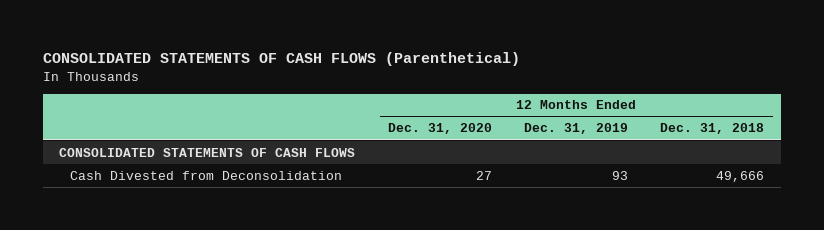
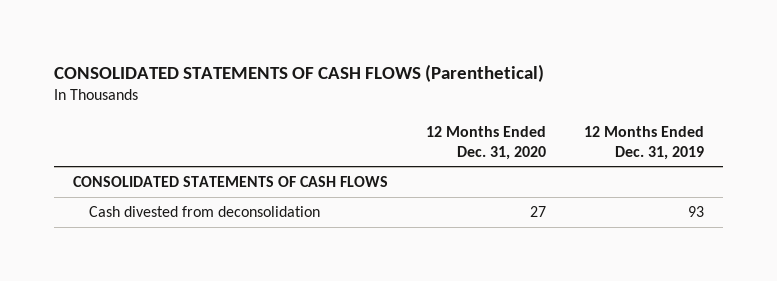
- | 12 Months Ended Dec. 31, 2020 | 12 Months Ended Dec. 31, 2019 | 12 Months Ended Dec. 31, 2018
+ | 12 Months Ended Dec. 31, 2020 | 12 Months Ended Dec. 31, 2019
- Cash Divested from Deconsolidation | 27 | 93 | 49,666
+ Cash divested from deconsolidation | 27 | 93

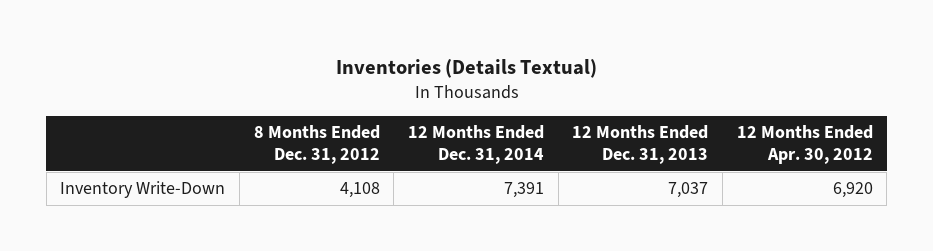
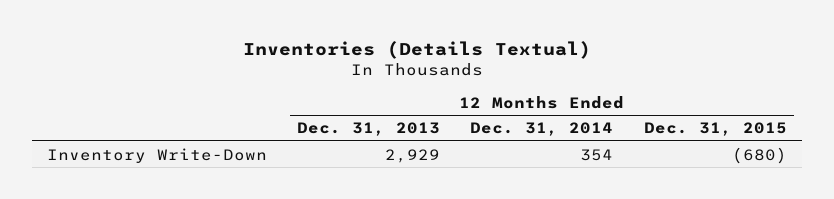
- | 8 Months Ended Dec. 31, 2012 | 12 Months Ended Dec. 31, 2014 | 12 Months Ended Dec. 31, 2013 | 12 Months Ended Apr. 30, 2012
+ | 12 Months Ended Dec. 31, 2013 | 12 Months Ended Dec. 31, 2014 | 12 Months Ended Dec. 31, 2015
- Inventory Write-Down | 4,108 | 7,391 | 7,037 | 6,920
+ Inventory Write-Down | 2,929 | 354 | (680)

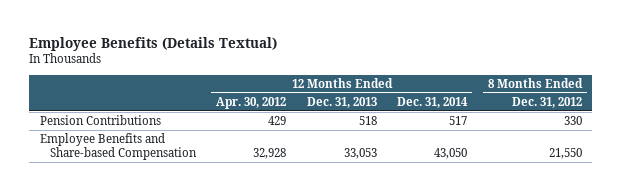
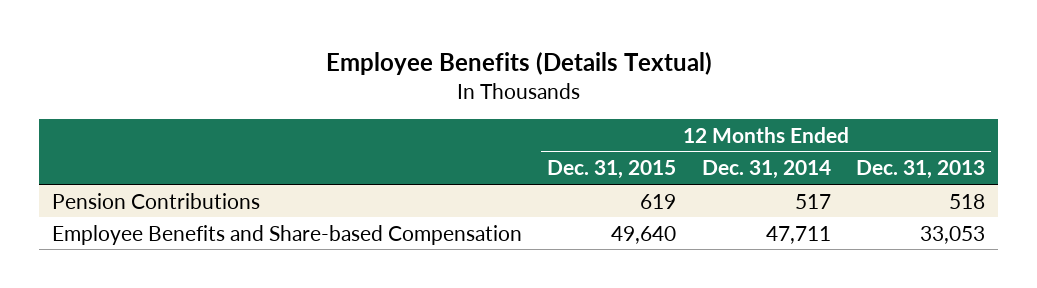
- | 12 Months Ended Apr. 30, 2012 | 12 Months Ended Dec. 31, 2013 | 12 Months Ended Dec. 31, 2014 | 8 Months Ended Dec. 31, 2012
+ | 12 Months Ended Dec. 31, 2015 | 12 Months Ended Dec. 31, 2014 | 12 Months Ended Dec. 31, 2013
- Employee Benefits and Share-based Compensation | 32,928 | 33,053 | 43,050 | 21,550
+ Employee Benefits and Share-based Compensation | 49,640 | 47,711 | 33,053

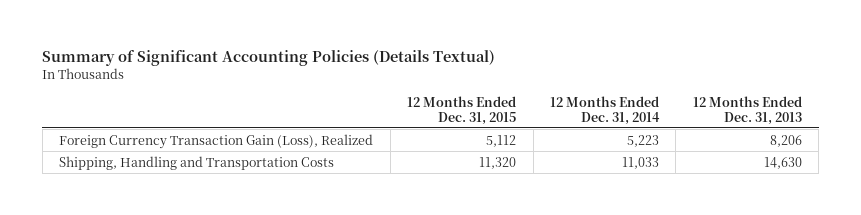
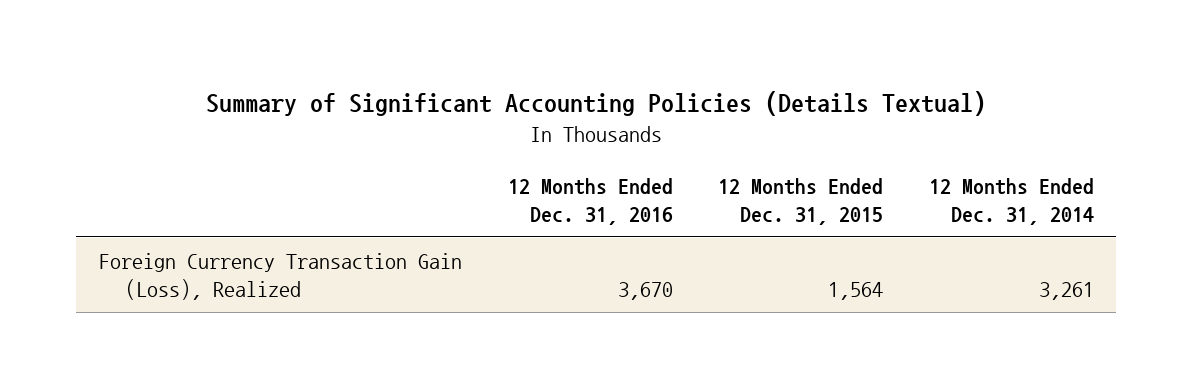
- | 12 Months Ended Dec. 31, 2015 | 12 Months Ended Dec. 31, 2014 | 12 Months Ended Dec. 31, 2013
+ | 12 Months Ended Dec. 31, 2016 | 12 Months Ended Dec. 31, 2015 | 12 Months Ended Dec. 31, 2014
- Foreign Currency Transaction Gain (Loss), Realized | 5,112 | 5,223 | 8,206
- Shipping, Handling and Transportation Costs | 11,320 | 11,033 | 14,630
+ Foreign Currency Transaction Gain (Loss), Realized | 3,670 | 1,564 | 3,261

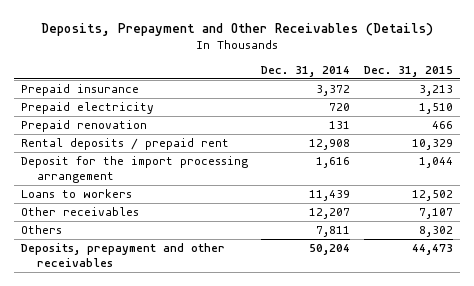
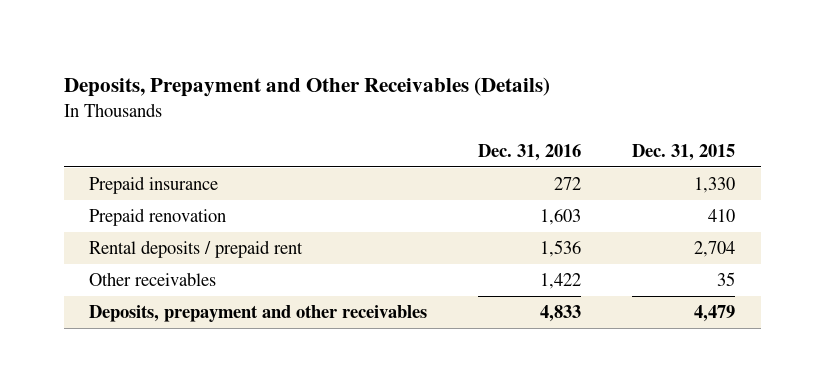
- | Dec. 31, 2014 | Dec. 31, 2015
+ | Dec. 31, 2016 | Dec. 31, 2015
- Prepaid insurance | 3,372 | 3,213
- Prepaid electricity | 720 | 1,510
- Prepaid renovation | 131 | 466
- Rental deposits / prepaid rent | 12,908 | 10,329
- Deposit for the import processing arrangement | 1,616 | 1,044
- Loans to workers | 11,439 | 12,502
- Other receivables | 12,207 | 7,107
- Others | 7,811 | 8,302
- Deposits, prepayment and other receivables | 50,204 | 44,473
+ Prepaid insurance | 272 | 1,330
+ Prepaid renovation | 1,603 | 410
+ Rental deposits / prepaid rent | 1,536 | 2,704
+ Other receivables | 1,422 | 35
+ Deposits, prepayment and other receivables | 4,833 | 4,479

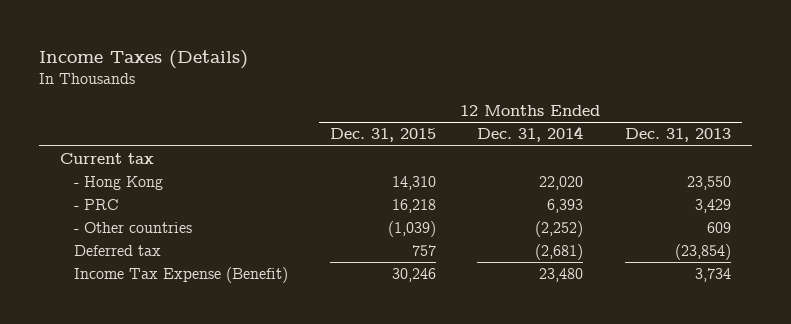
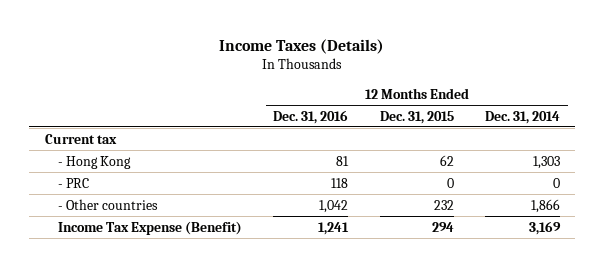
- | 12 Months Ended Dec. 31, 2015 | 12 Months Ended Dec. 31, 2014 | 12 Months Ended Dec. 31, 2013
+ | 12 Months Ended Dec. 31, 2016 | 12 Months Ended Dec. 31, 2015 | 12 Months Ended Dec. 31, 2014
- - Hong Kong | 14,310 | 22,020 | 23,550
- - PRC | 16,218 | 6,393 | 3,429
- - Other countries | (1,039) | (2,252) | 609
- Deferred tax | 757 | (2,681) | (23,854)
- Income Tax Expense (Benefit) | 30,246 | 23,480 | 3,734
+ - Hong Kong | 81 | 62 | 1,303
+ - PRC | 118 | 0 | 0
+ - Other countries | 1,042 | 232 | 1,866
+ Income Tax Expense (Benefit) | 1,241 | 294 | 3,169

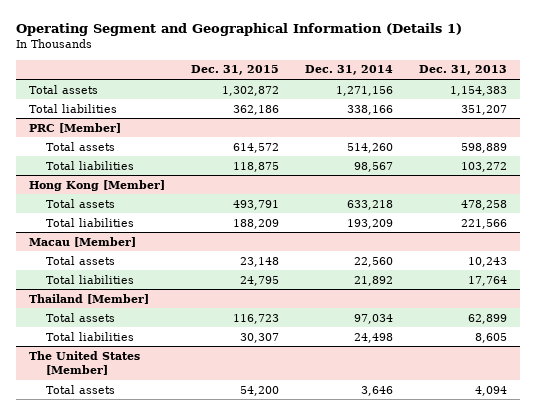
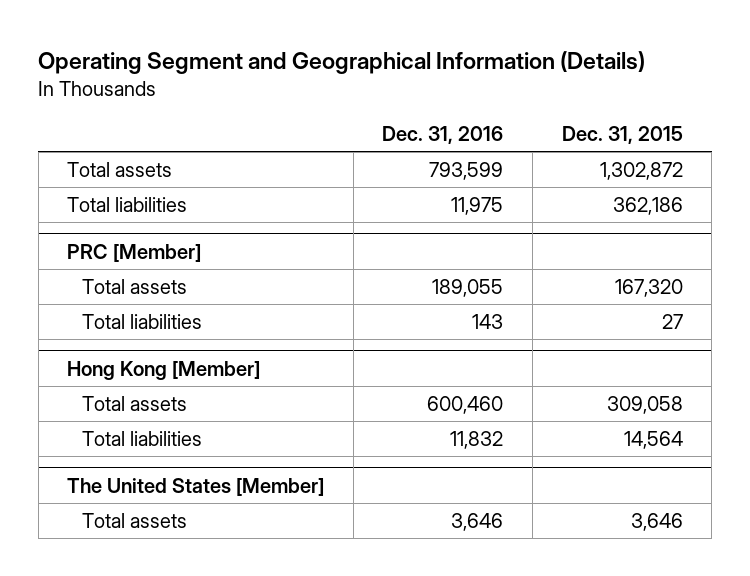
- Operating Segment and Geographical Information (Details 1)
+ Operating Segment and Geographical Information (Details)
- | Dec. 31, 2015 | Dec. 31, 2014 | Dec. 31, 2013
+ | Dec. 31, 2016 | Dec. 31, 2015
@ PRC [Member]
- Total assets | 614,572 | 514,260 | 598,889
- Total liabilities | 118,875 | 98,567 | 103,272
+ Total assets | 189,055 | 167,320
+ Total liabilities | 143 | 27
@ Hong Kong [Member]
- Total assets | 493,791 | 633,218 | 478,258
- Total liabilities | 188,209 | 193,209 | 221,566
- Macau [Member]
- Total assets | 23,148 | 22,560 | 10,243
- Total liabilities | 24,795 | 21,892 | 17,764
- Thailand [Member]
- Total assets | 116,723 | 97,034 | 62,899
- Total liabilities | 30,307 | 24,498 | 8,605
@ Hong Kong [Member]
+ Total assets | 600,460 | 309,058
+ Total liabilities | 11,832 | 14,564
@ The United States [Member]
- Total assets | 54,200 | 3,646 | 4,094
+ Total assets | 3,646 | 3,646

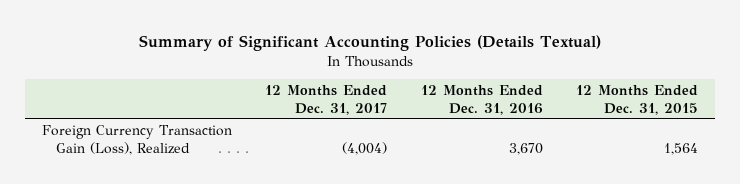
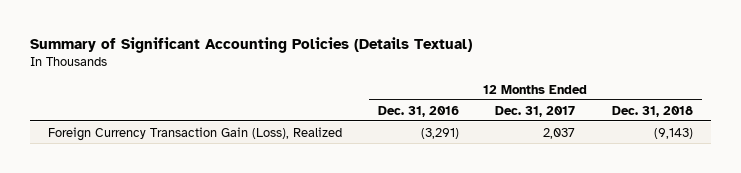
- | 12 Months Ended Dec. 31, 2017 | 12 Months Ended Dec. 31, 2016 | 12 Months Ended Dec. 31, 2015
+ | 12 Months Ended Dec. 31, 2016 | 12 Months Ended Dec. 31, 2017 | 12 Months Ended Dec. 31, 2018
- Foreign Currency Transaction Gain (Loss), Realized | (4,004) | 3,670 | 1,564
+ Foreign Currency Transaction Gain (Loss), Realized | (3,291) | 2,037 | (9,143)

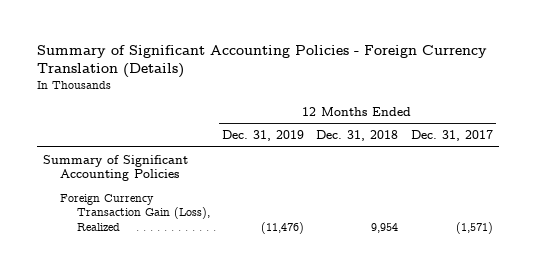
- Summary of Significant Accounting Policies (Details Textual)
+ Summary of Significant Accounting Policies - Foreign Currency Translation (Details)
- | 12 Months Ended Dec. 31, 2016 | 12 Months Ended Dec. 31, 2017 | 12 Months Ended Dec. 31, 2018
+ | 12 Months Ended Dec. 31, 2019 | 12 Months Ended Dec. 31, 2018 | 12 Months Ended Dec. 31, 2017
- Foreign Currency Transaction Gain (Loss), Realized | (3,291) | 2,037 | (9,143)
+ Summary of Significant Accounting Policies
+ Foreign Currency Transaction Gain (Loss), Realized | (11,476) | 9,954 | (1,571)

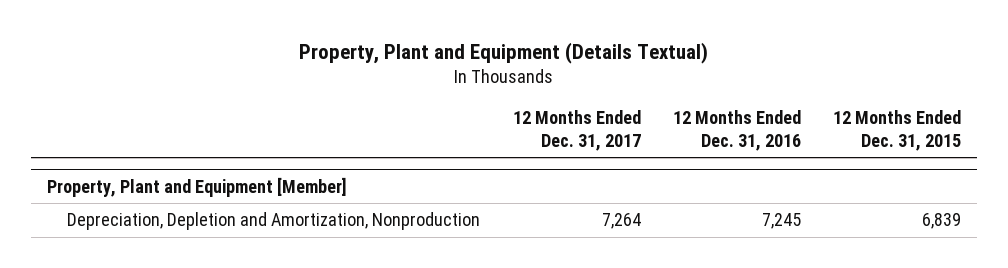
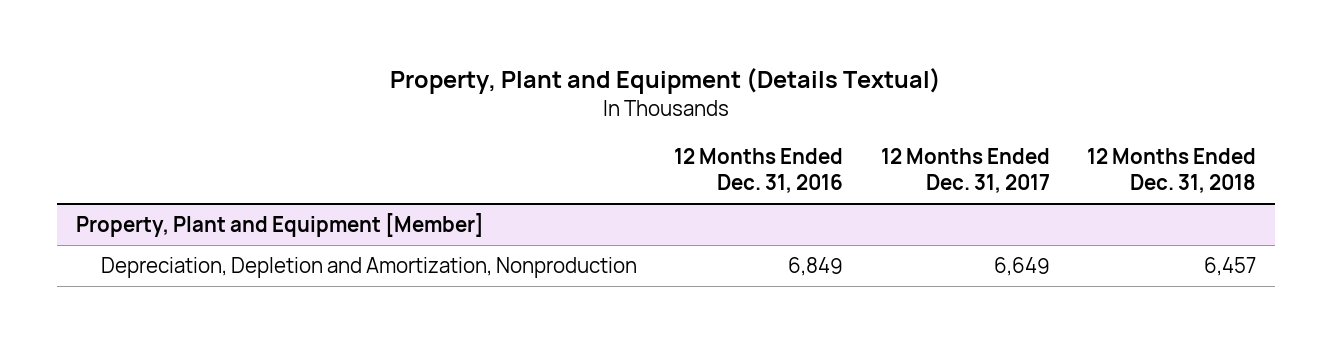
- | 12 Months Ended Dec. 31, 2017 | 12 Months Ended Dec. 31, 2016 | 12 Months Ended Dec. 31, 2015
+ | 12 Months Ended Dec. 31, 2016 | 12 Months Ended Dec. 31, 2017 | 12 Months Ended Dec. 31, 2018
@ Property, Plant and Equipment [Member]
- Depreciation, Depletion and Amortization, Nonproduction | 7,264 | 7,245 | 6,839
+ Depreciation, Depletion and Amortization, Nonproduction | 6,849 | 6,649 | 6,457

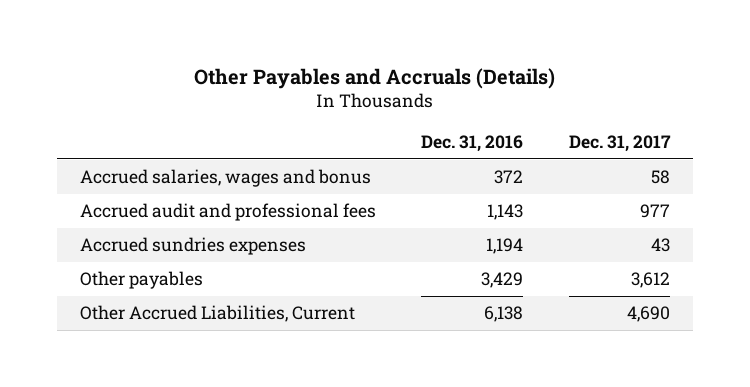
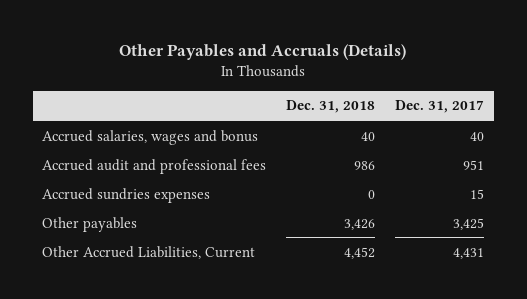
- | Dec. 31, 2016 | Dec. 31, 2017
+ | Dec. 31, 2018 | Dec. 31, 2017
- Accrued salaries, wages and bonus | 372 | 58
- Accrued audit and professional fees | 1,143 | 977
- Accrued sundries expenses | 1,194 | 43
- Other payables | 3,429 | 3,612
- Other Accrued Liabilities, Current | 6,138 | 4,690
+ Accrued salaries, wages and bonus | 40 | 40
+ Accrued audit and professional fees | 986 | 951
+ Accrued sundries expenses | 0 | 15
+ Other payables | 3,426 | 3,425
+ Other Accrued Liabilities, Current | 4,452 | 4,431

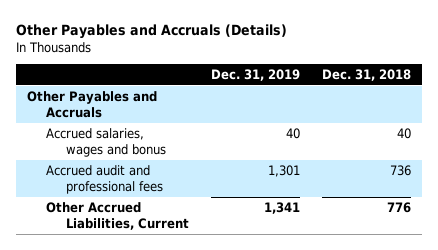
- | Dec. 31, 2018 | Dec. 31, 2017
+ | Dec. 31, 2019 | Dec. 31, 2018
+ Other Payables and Accruals
- Accrued audit and professional fees | 986 | 951
- Accrued sundries expenses | 0 | 15
- Other payables | 3,426 | 3,425
- Other Accrued Liabilities, Current | 4,452 | 4,431
+ Accrued audit and professional fees | 1,301 | 736
+ Other Accrued Liabilities, Current | 1,341 | 776

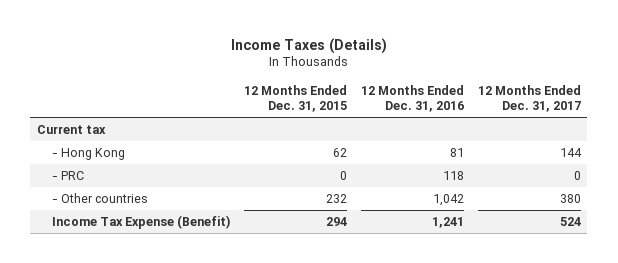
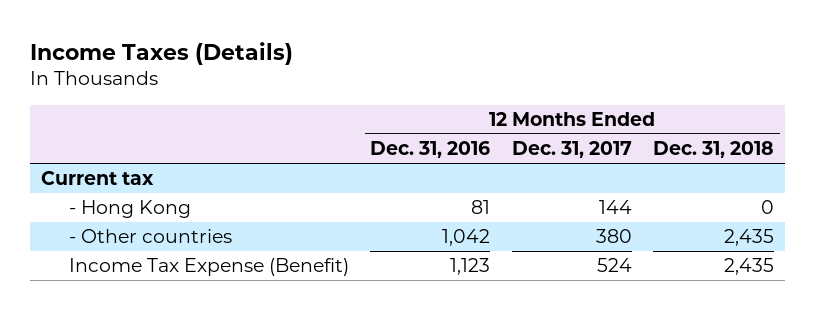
- | 12 Months Ended Dec. 31, 2015 | 12 Months Ended Dec. 31, 2016 | 12 Months Ended Dec. 31, 2017
+ | 12 Months Ended Dec. 31, 2016 | 12 Months Ended Dec. 31, 2017 | 12 Months Ended Dec. 31, 2018
- - PRC | 0 | 118 | 0
- Income Tax Expense (Benefit) | 294 | 1,241 | 524
+ Income Tax Expense (Benefit) | 1,123 | 524 | 2,435

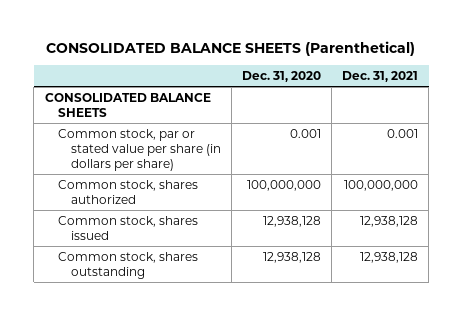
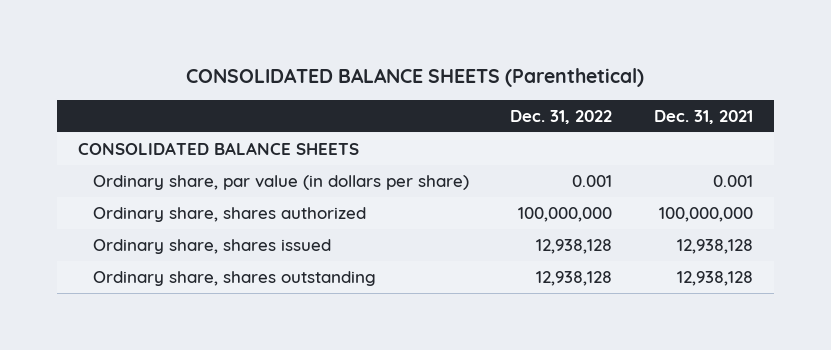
- | Dec. 31, 2020 | Dec. 31, 2021
+ | Dec. 31, 2022 | Dec. 31, 2021
- Common stock, par or stated value per share (in dollars per share) | 0.001 | 0.001
- Common stock, shares authorized | 100,000,000 | 100,000,000
- Common stock, shares issued | 12,938,128 | 12,938,128
- Common stock, shares outstanding | 12,938,128 | 12,938,128
+ Ordinary share, par value (in dollars per share) | 0.001 | 0.001
+ Ordinary share, shares authorized | 100,000,000 | 100,000,000
+ Ordinary share, shares issued | 12,938,128 | 12,938,128
+ Ordinary share, shares outstanding | 12,938,128 | 12,938,128

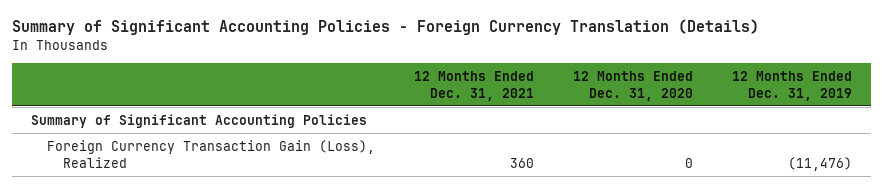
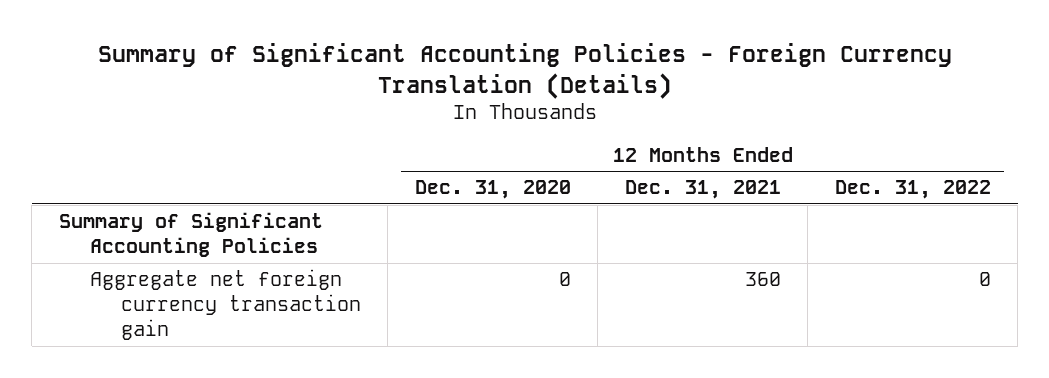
- | 12 Months Ended Dec. 31, 2021 | 12 Months Ended Dec. 31, 2020 | 12 Months Ended Dec. 31, 2019
+ | 12 Months Ended Dec. 31, 2020 | 12 Months Ended Dec. 31, 2021 | 12 Months Ended Dec. 31, 2022
- Foreign Currency Transaction Gain (Loss), Realized | 360 | 0 | (11,476)
+ Aggregate net foreign currency transaction gain | 0 | 360 | 0

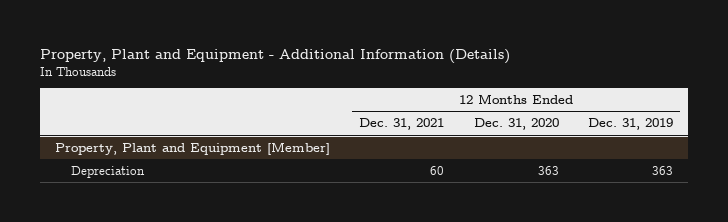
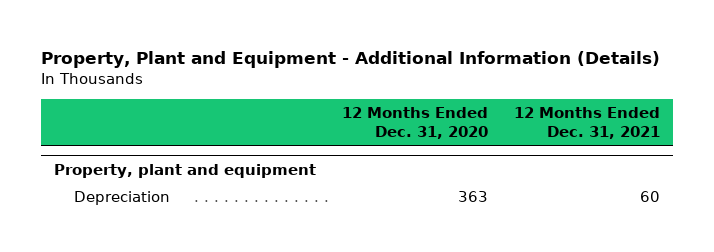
- | 12 Months Ended Dec. 31, 2021 | 12 Months Ended Dec. 31, 2020 | 12 Months Ended Dec. 31, 2019
+ | 12 Months Ended Dec. 31, 2020 | 12 Months Ended Dec. 31, 2021
- Property, Plant and Equipment [Member]
+ Property, plant and equipment

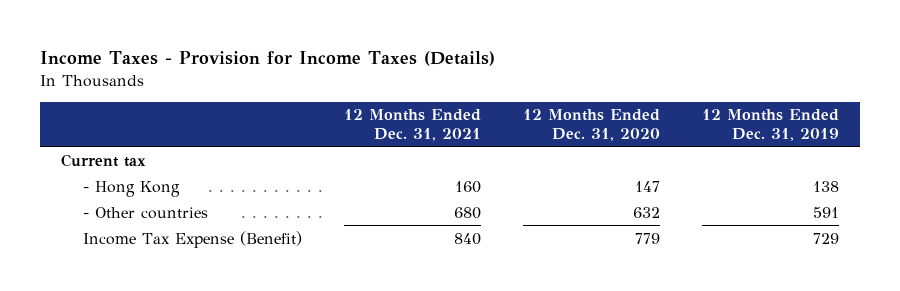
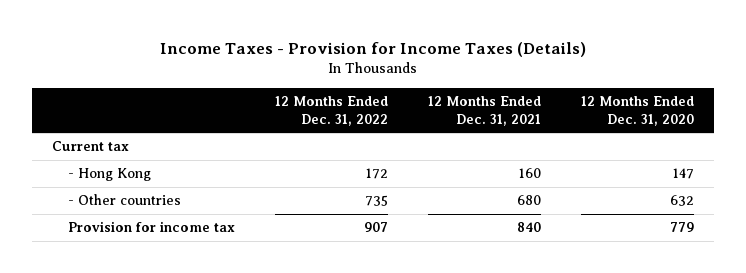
- | 12 Months Ended Dec. 31, 2021 | 12 Months Ended Dec. 31, 2020 | 12 Months Ended Dec. 31, 2019
+ | 12 Months Ended Dec. 31, 2022 | 12 Months Ended Dec. 31, 2021 | 12 Months Ended Dec. 31, 2020
- Income Tax Expense (Benefit) | 840 | 779 | 729
+ Provision for income tax | 907 | 840 | 779

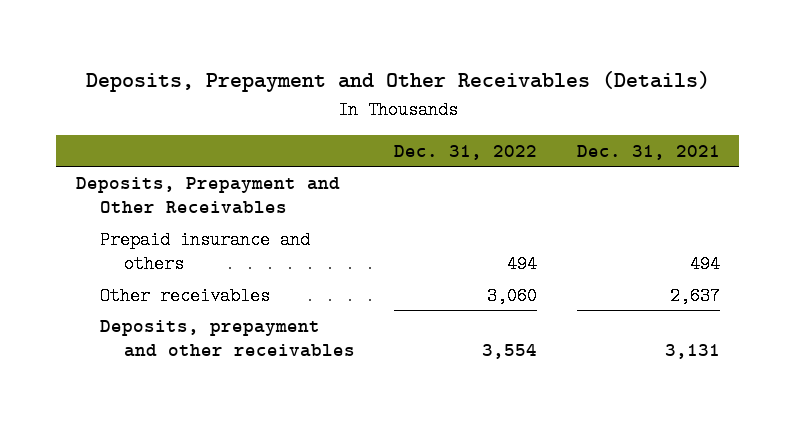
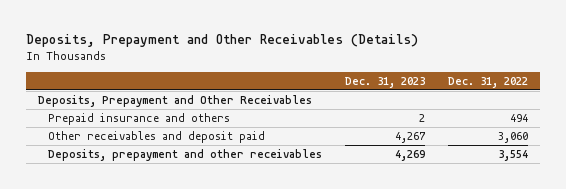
- | Dec. 31, 2022 | Dec. 31, 2021
+ | Dec. 31, 2023 | Dec. 31, 2022
- Other receivables | 3,060 | 2,637
+ Other receivables and deposit paid | 4,267 | 3,060

